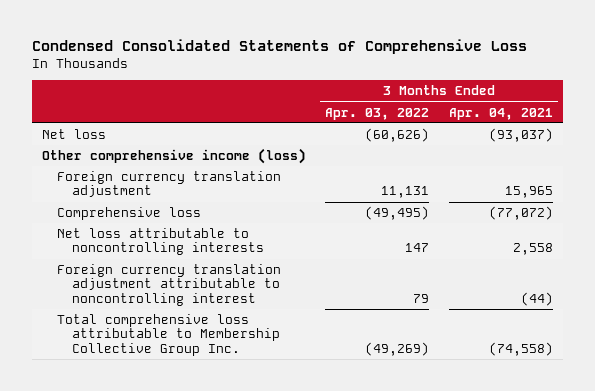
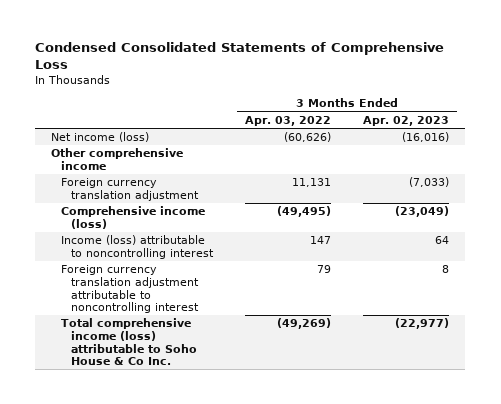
- | 3 Months Ended Apr. 03, 2022 | 3 Months Ended Apr. 04, 2021
+ | 3 Months Ended Apr. 03, 2022 | 3 Months Ended Apr. 02, 2023
- Net loss | (60,626) | (93,037)
- Other comprehensive income (loss)
+ Net income (loss) | (60,626) | (16,016)
+ Other comprehensive income
- Comprehensive loss | (49,495) | (77,072)
- Net loss attributable to noncontrolling interests | 147 | 2,558
+ Comprehensive income (loss) | (49,495) | (23,049)
+ Income (loss) attributable to noncontrolling interest | 147 | 64
- Total comprehensive loss attributable to Membership Collective Group Inc. | (49,269) | (74,558)
+ Total comprehensive income (loss) attributable to Soho House & Co Inc. | (49,269) | (22,977)

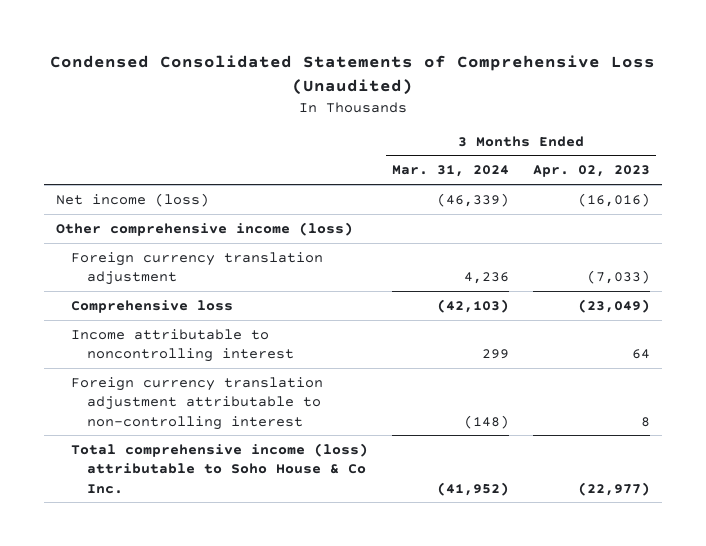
- Condensed Consolidated Statements of Comprehensive Loss
+ Condensed Consolidated Statements of Comprehensive Loss (Unaudited)
- | 3 Months Ended Apr. 03, 2022 | 3 Months Ended Apr. 02, 2023
+ | 3 Months Ended Mar. 31, 2024 | 3 Months Ended Apr. 02, 2023
- Other comprehensive income
+ Other comprehensive income (loss)
- Comprehensive income (loss) | (49,495) | (23,049)
- Income (loss) attributable to noncontrolling interest | 147 | 64
- Foreign currency translation adjustment attributable to noncontrolling interest | 79 | 8
+ Comprehensive loss | (42,103) | (23,049)
+ Income attributable to noncontrolling interest | 299 | 64
+ Foreign currency translation adjustment attributable to non-controlling interest | (148) | 8

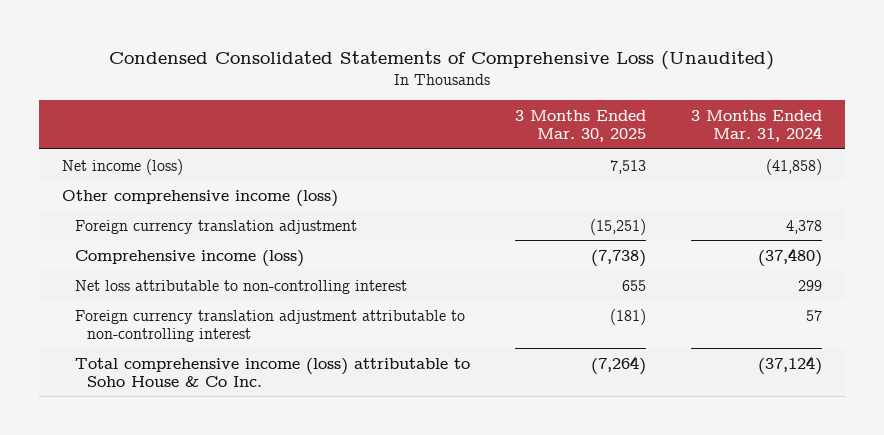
- | 3 Months Ended Mar. 31, 2024 | 3 Months Ended Apr. 02, 2023
+ | 3 Months Ended Mar. 30, 2025 | 3 Months Ended Mar. 31, 2024
- Net income (loss) | (46,339) | (16,016)
+ Net income (loss) | 7,513 | (41,858)
- Foreign currency translation adjustment | 4,236 | (7,033)
- Comprehensive loss | (42,103) | (23,049)
- Income attributable to noncontrolling interest | 299 | 64
- Foreign currency translation adjustment attributable to non-controlling interest | (148) | 8
- Total comprehensive income (loss) attributable to Soho House & Co Inc. | (41,952) | (22,977)
+ Foreign currency translation adjustment | (15,251) | 4,378
+ Comprehensive income (loss) | (7,738) | (37,480)
+ Net loss attributable to non-controlling interest | 655 | 299
+ Foreign currency translation adjustment attributable to non-controlling interest | (181) | 57
+ Total comprehensive income (loss) attributable to Soho House & Co Inc. | (7,264) | (37,124)

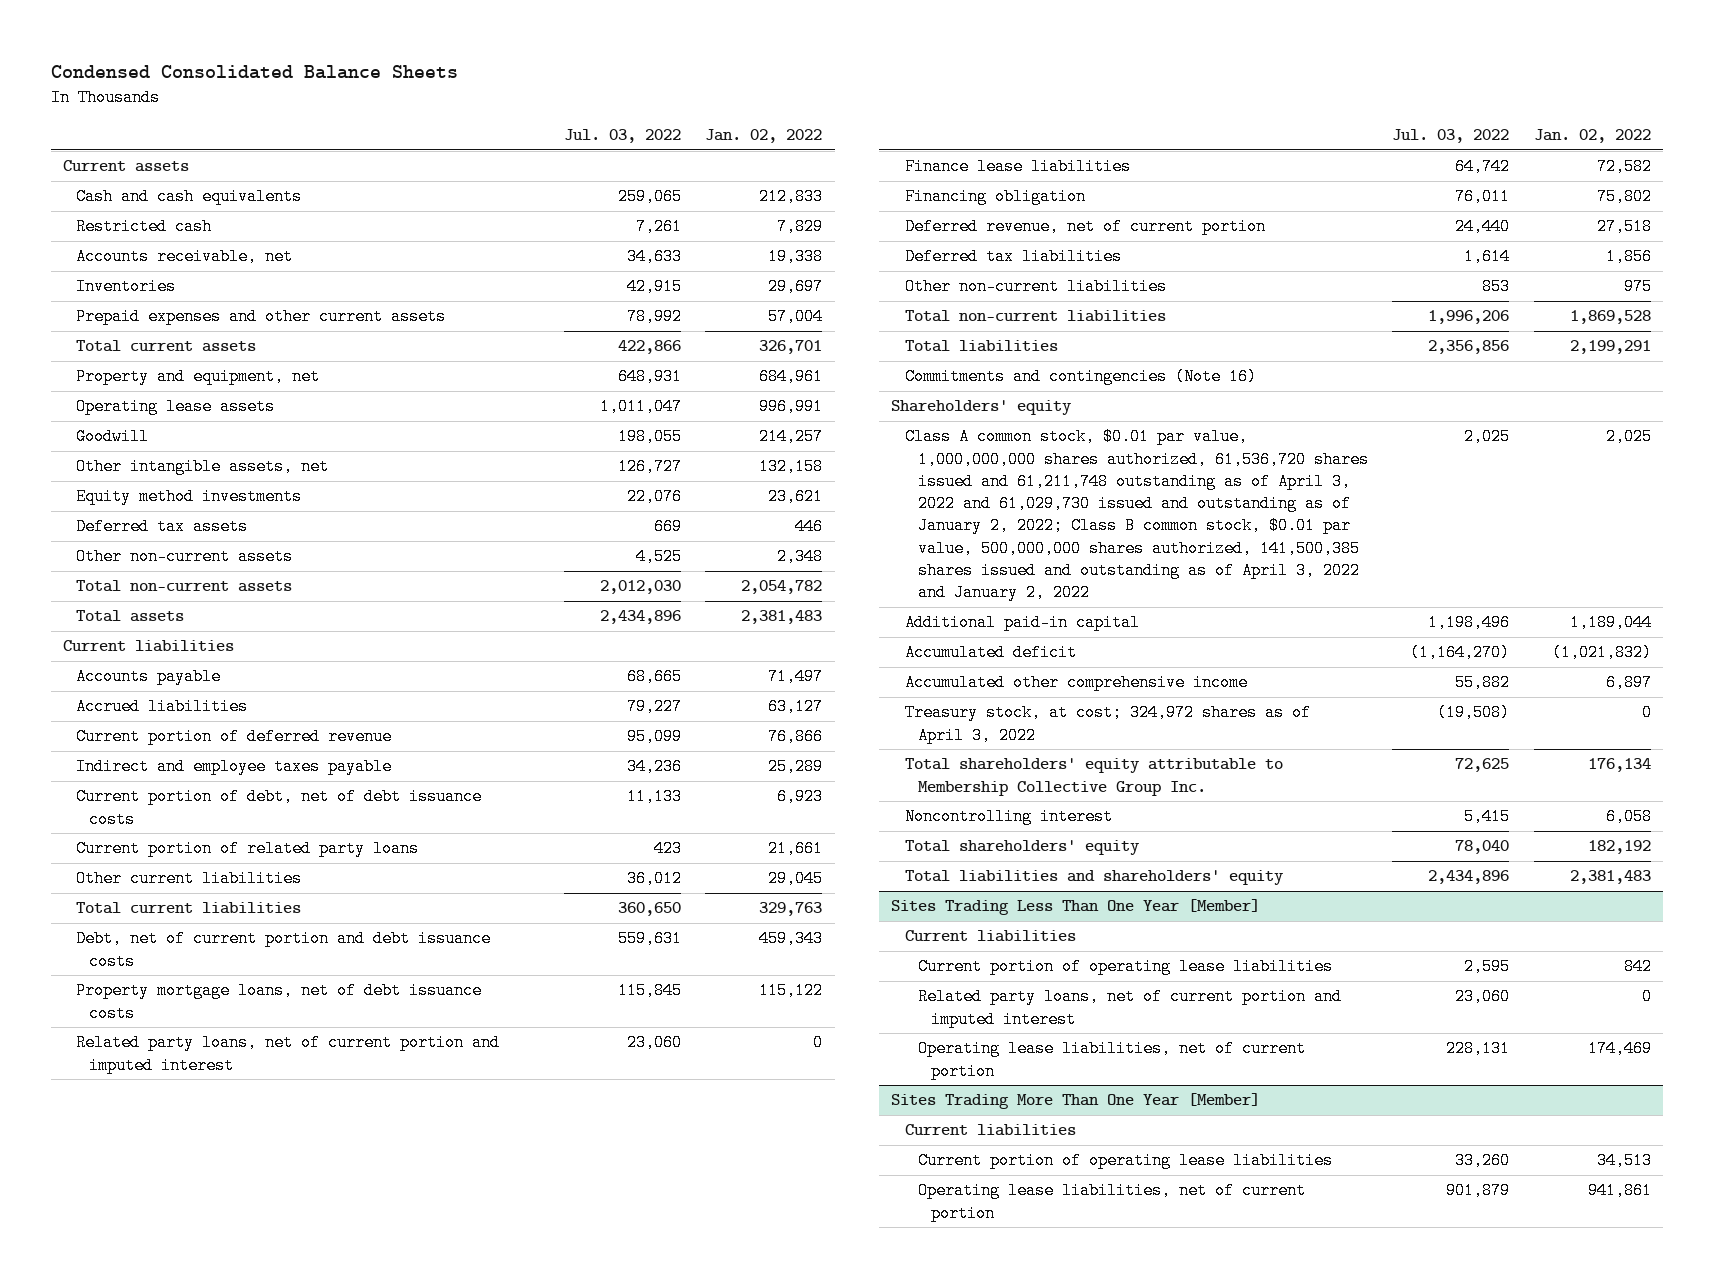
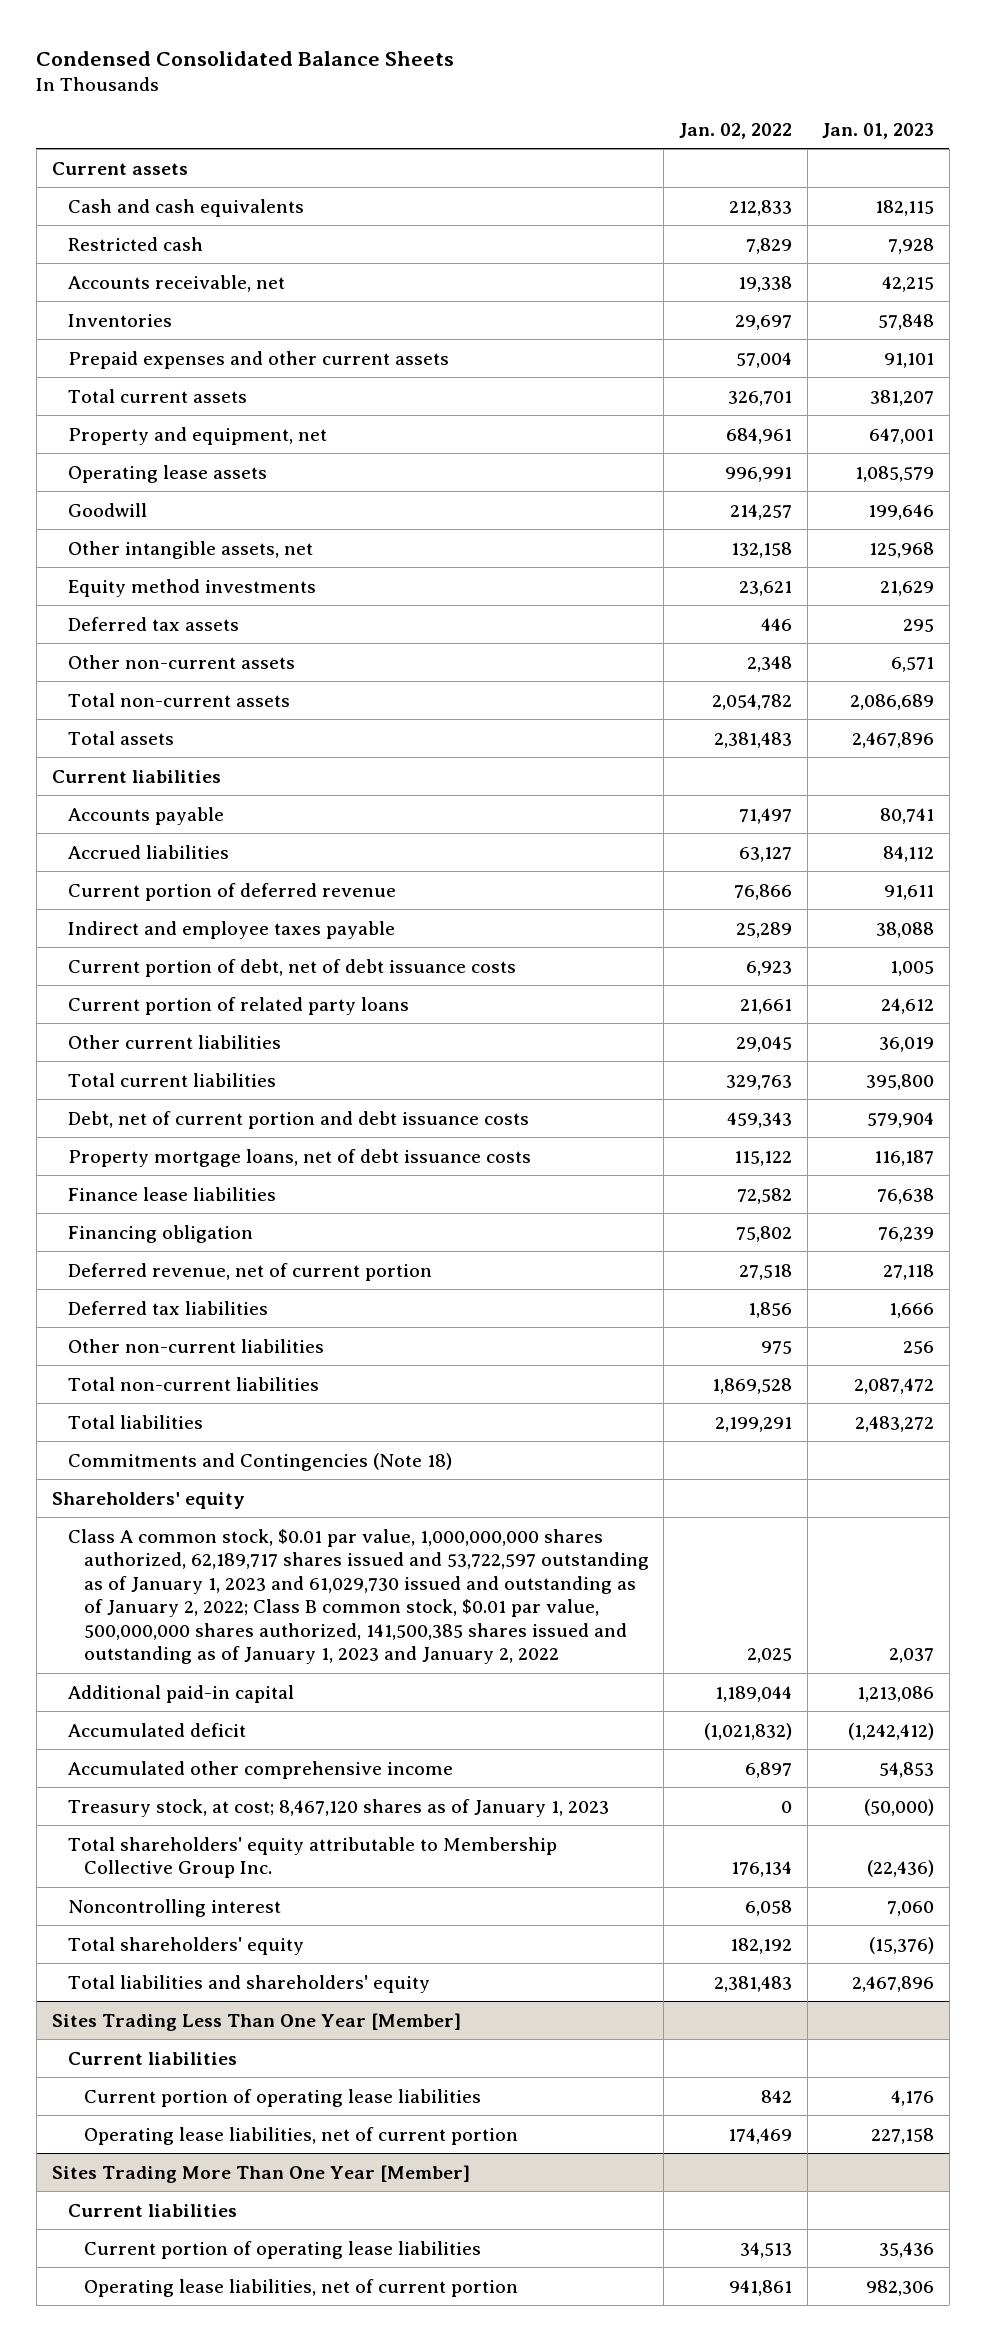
- | Jul. 03, 2022 | Jan. 02, 2022
+ | Jan. 02, 2022 | Jan. 01, 2023
- Related party loans, net of current portion and imputed interest | 23,060 | 0
- Commitments and contingencies (Note 16)
+ Commitments and Contingencies (Note 18)
- Class A common stock, $0.01 par value, 1,000,000,000 shares authorized, 61,536,720 shares issued and 61,211,748 outstanding as of April 3, 2022 and 61,029,730 issued and outstanding as of January 2, 2022; Class B common stock, $0.01 par value, 500,000,000 shares authorized, 141,500,385 shares issued and outstanding as of April 3, 2022 and January 2, 2022 | 2,025 | 2,025
+ Class A common stock, $0.01 par value, 1,000,000,000 shares authorized, 62,189,717 shares issued and 53,722,597 outstanding as of January 1, 2023 and 61,029,730 issued and outstanding as of January 2, 2022; Class B common stock, $0.01 par value, 500,000,000 shares authorized, 141,500,385 shares issued and outstanding as of January 1, 2023 and January 2, 2022 | 2,025 | 2,037
- Treasury stock, at cost; 324,972 shares as of April 3, 2022 | (19,508) | 0
+ Treasury stock, at cost; 8,467,120 shares as of January 1, 2023 | 0 | (50,000)
@ Sites Trading Less Than One Year [Member]
- Related party loans, net of current portion and imputed interest | 23,060 | 0

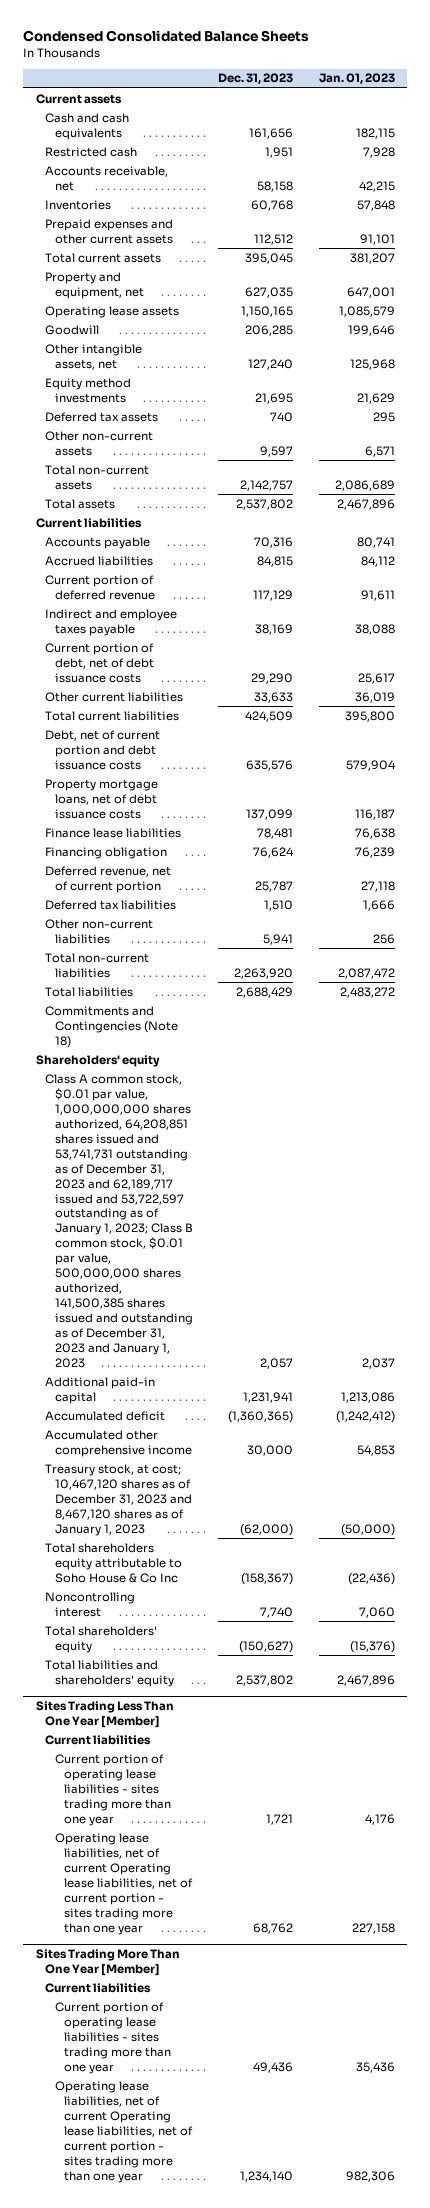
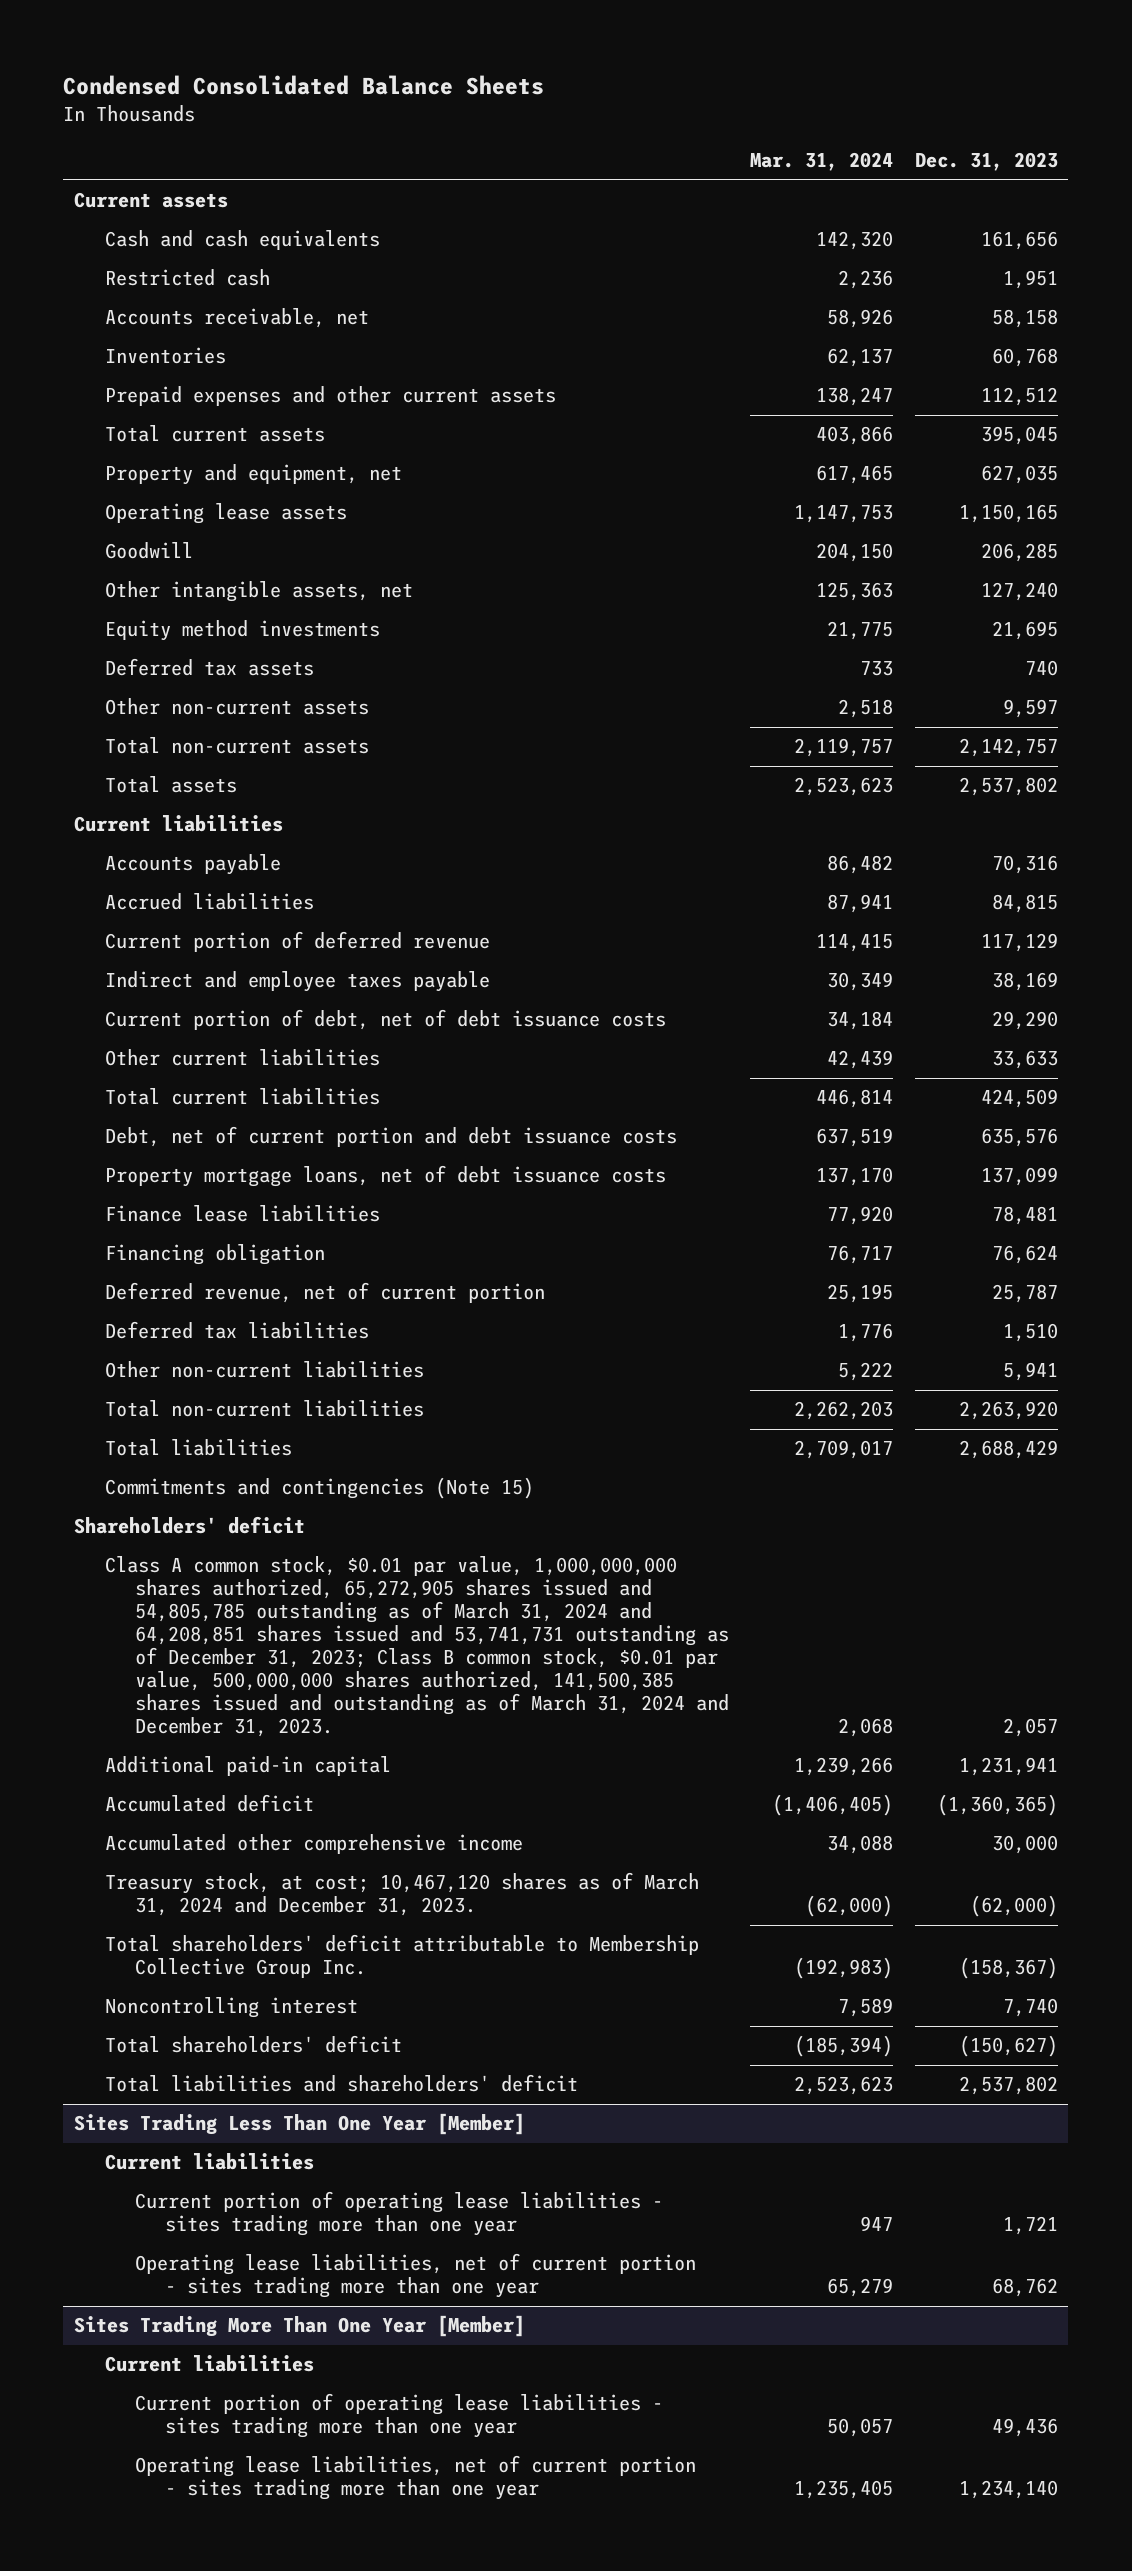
- | Dec. 31, 2023 | Jan. 01, 2023
+ | Mar. 31, 2024 | Dec. 31, 2023
- Commitments and Contingencies (Note 18)
- Shareholders' equity
- Class A common stock, $0.01 par value, 1,000,000,000 shares authorized, 64,208,851 shares issued and 53,741,731 outstanding as of December 31, 2023 and 62,189,717 issued and 53,722,597 outstanding as of January 1, 2023; Class B common stock, $0.01 par value, 500,000,000 shares authorized, 141,500,385 shares issued and outstanding as of December 31, 2023 and January 1, 2023 | 2,057 | 2,037
+ Commitments and contingencies (Note 15)
+ Shareholders' deficit
+ Class A common stock, $0.01 par value, 1,000,000,000 shares authorized, 65,272,905 shares issued and 54,805,785 outstanding as of March 31, 2024 and 64,208,851 shares issued and 53,741,731 outstanding as of December 31, 2023; Class B common stock, $0.01 par value, 500,000,000 shares authorized, 141,500,385 shares issued and outstanding as of March 31, 2024 and December 31, 2023. | 2,068 | 2,057
- Treasury stock, at cost; 10,467,120 shares as of December 31, 2023 and 8,467,120 shares as of January 1, 2023 | (62,000) | (50,000)
- Total shareholders equity attributable to Soho House & Co Inc | (158,367) | (22,436)
+ Treasury stock, at cost; 10,467,120 shares as of March 31, 2024 and December 31, 2023. | (62,000) | (62,000)
+ Total shareholders' deficit attributable to Membership Collective Group Inc. | (192,983) | (158,367)
- Total shareholders' equity | (150,627) | (15,376)
- Total liabilities and shareholders' equity | 2,537,802 | 2,467,896
+ Total shareholders' deficit | (185,394) | (150,627)
+ Total liabilities and shareholders' deficit | 2,523,623 | 2,537,802
@ Sites Trading Less Than One Year [Member]
- Operating lease liabilities, net of current Operating lease liabilities, net of current portion - sites trading more than one year | 68,762 | 227,158
+ Operating lease liabilities, net of current portion - sites trading more than one year | 65,279 | 68,762
@ Sites Trading More Than One Year [Member]
- Operating lease liabilities, net of current Operating lease liabilities, net of current portion - sites trading more than one year | 1,234,140 | 982,306
+ Operating lease liabilities, net of current portion - sites trading more than one year | 1,235,405 | 1,234,140

